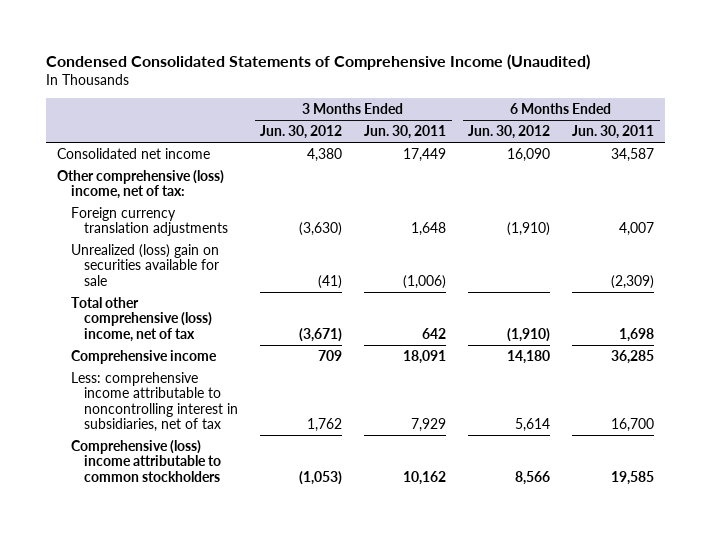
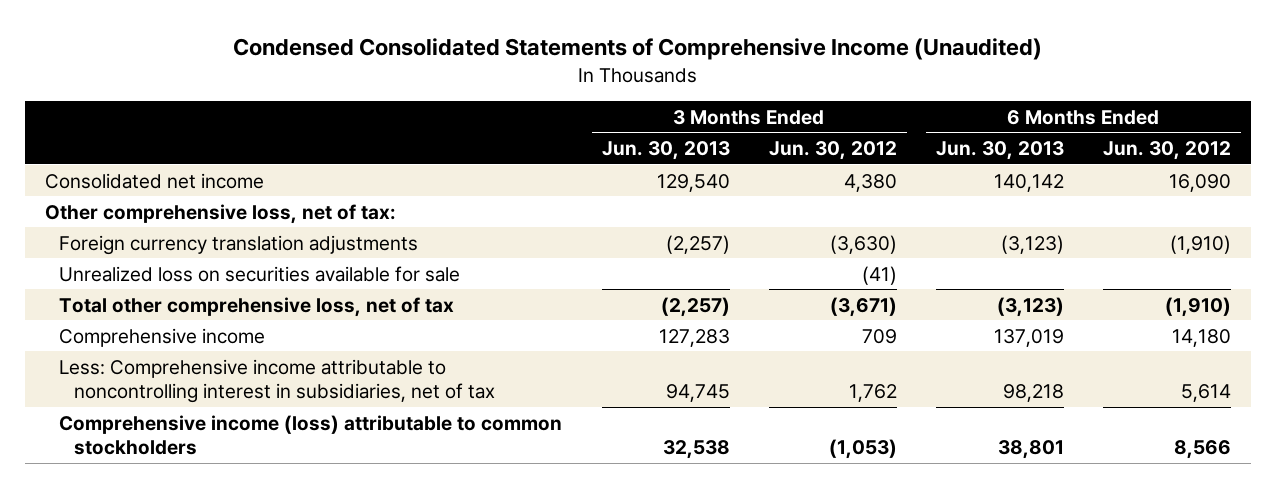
- | 3 Months Ended Jun. 30, 2012 | 3 Months Ended Jun. 30, 2011 | 6 Months Ended Jun. 30, 2012 | 6 Months Ended Jun. 30, 2011
+ | 3 Months Ended Jun. 30, 2013 | 3 Months Ended Jun. 30, 2012 | 6 Months Ended Jun. 30, 2013 | 6 Months Ended Jun. 30, 2012
- Other comprehensive (loss) income, net of tax:
+ Other comprehensive loss, net of tax:
- Unrealized (loss) gain on securities available for sale | (41) | (1,006) | | (2,309)
- Total other comprehensive (loss) income, net of tax | (3,671) | 642 | (1,910) | 1,698
+ Unrealized loss on securities available for sale | | (41) | |
+ Total other comprehensive loss, net of tax | (2,257) | (3,671) | (3,123) | (1,910)
- Less: comprehensive income attributable to noncontrolling interest in subsidiaries, net of tax | 1,762 | 7,929 | 5,614 | 16,700
- Comprehensive (loss) income attributable to common stockholders | (1,053) | 10,162 | 8,566 | 19,585
+ Less: Comprehensive income attributable to noncontrolling interest in subsidiaries, net of tax | 94,745 | 1,762 | 98,218 | 5,614
+ Comprehensive income (loss) attributable to common stockholders | 32,538 | (1,053) | 38,801 | 8,566

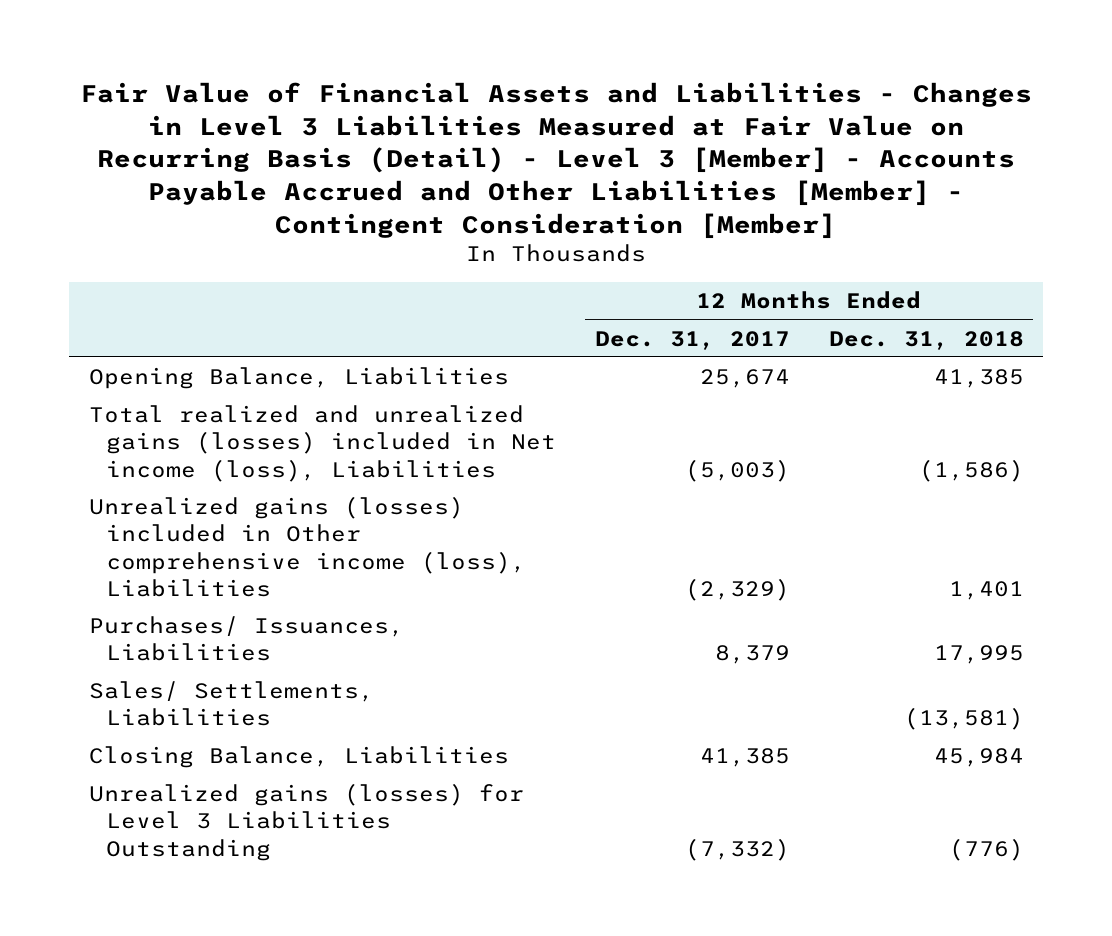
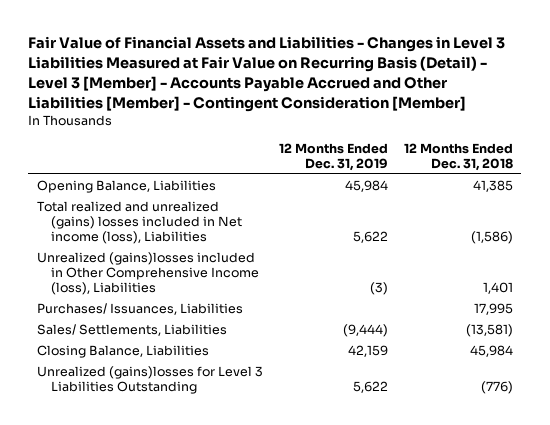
- | 12 Months Ended Dec. 31, 2017 | 12 Months Ended Dec. 31, 2018
+ | 12 Months Ended Dec. 31, 2019 | 12 Months Ended Dec. 31, 2018
- Total realized and unrealized gains (losses) included in Net income (loss), Liabilities | (5,003) | (1,586)
- Unrealized gains (losses) included in Other comprehensive income (loss), Liabilities | (2,329) | 1,401
+ Total realized and unrealized (gains) losses included in Net income (loss), Liabilities | 5,622 | (1,586)
+ Unrealized (gains)losses included in Other Comprehensive Income (loss), Liabilities | (3) | 1,401
- Unrealized gains (losses) for Level 3 Liabilities Outstanding | (7,332) | (776)
+ Unrealized (gains)losses for Level 3 Liabilities Outstanding | 5,622 | (776)

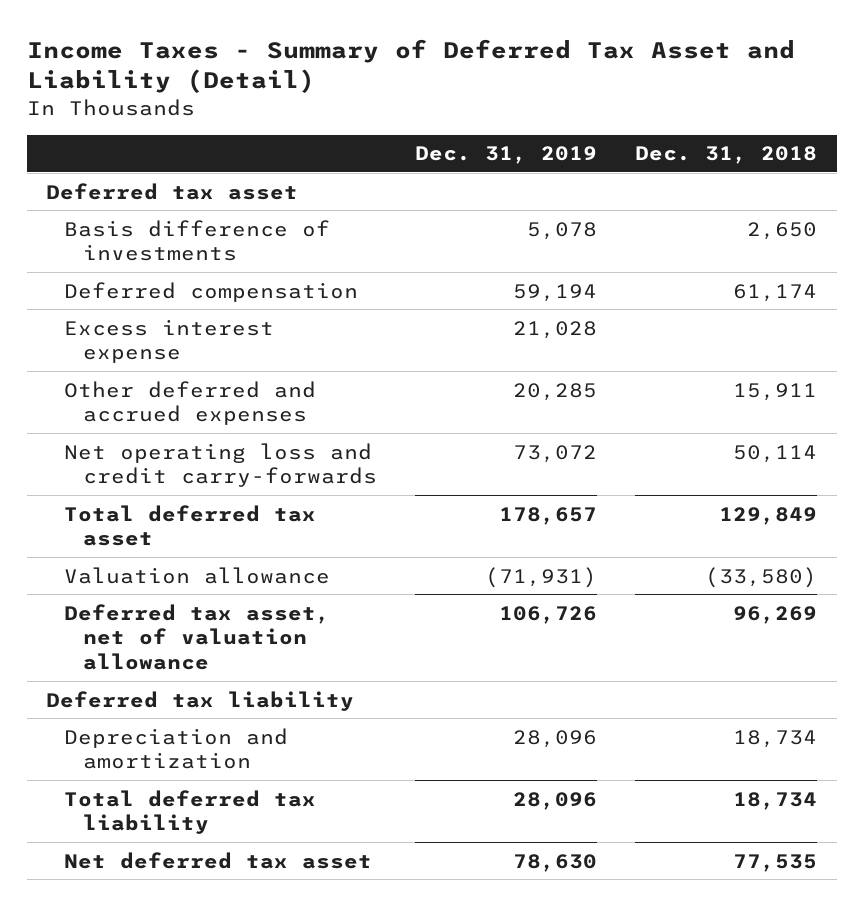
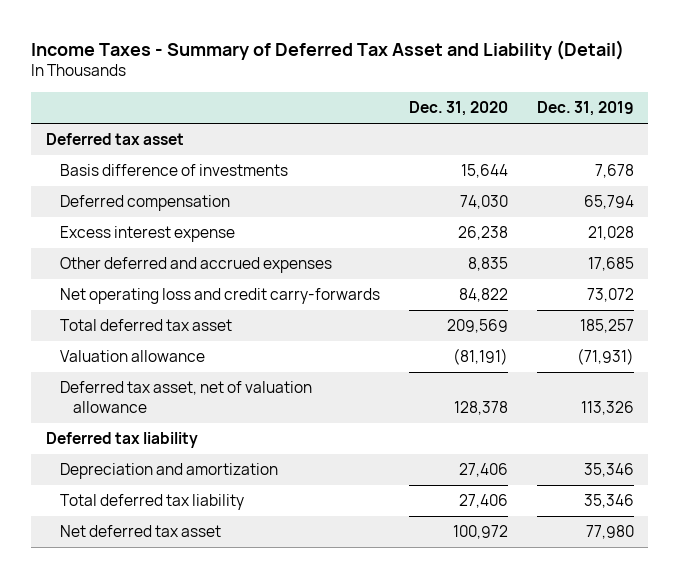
- | Dec. 31, 2019 | Dec. 31, 2018
+ | Dec. 31, 2020 | Dec. 31, 2019
- Basis difference of investments | 5,078 | 2,650
- Deferred compensation | 59,194 | 61,174
+ Basis difference of investments | 15,644 | 7,678
+ Deferred compensation | 74,030 | 65,794
- Other deferred and accrued expenses | 20,285 | 15,911
+ Other deferred and accrued expenses | 8,835 | 17,685
- Total deferred tax asset | 178,657 | 129,849
+ Total deferred tax asset | 209,569 | 185,257
- Deferred tax asset, net of valuation allowance | 106,726 | 96,269
+ Deferred tax asset, net of valuation allowance | 128,378 | 113,326
- Depreciation and amortization | 28,096 | 18,734
- Total deferred tax liability | 28,096 | 18,734
- Net deferred tax asset | 78,630 | 77,535
+ Depreciation and amortization | 27,406 | 35,346
+ Total deferred tax liability | 27,406 | 35,346
+ Net deferred tax asset | 100,972 | 77,980

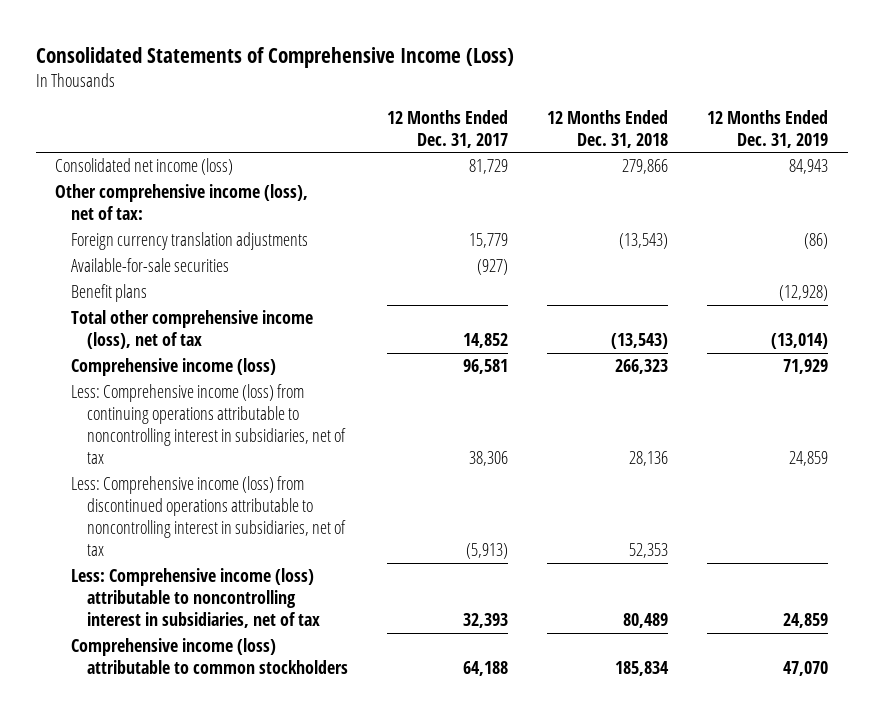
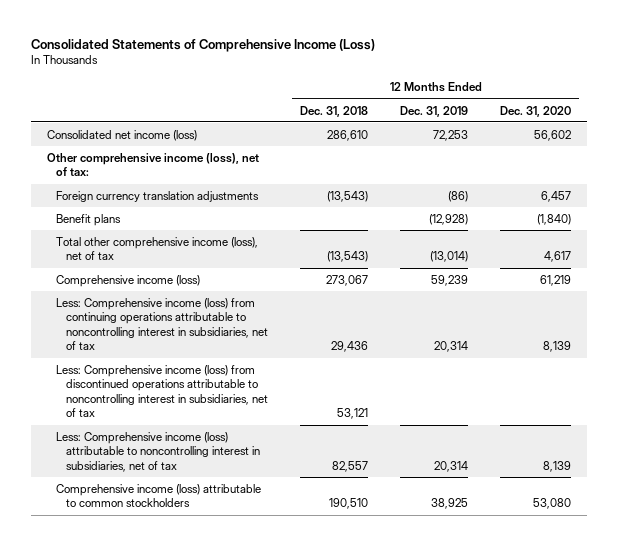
- | 12 Months Ended Dec. 31, 2017 | 12 Months Ended Dec. 31, 2018 | 12 Months Ended Dec. 31, 2019
+ | 12 Months Ended Dec. 31, 2018 | 12 Months Ended Dec. 31, 2019 | 12 Months Ended Dec. 31, 2020
- Consolidated net income (loss) | 81,729 | 279,866 | 84,943
+ Consolidated net income (loss) | 286,610 | 72,253 | 56,602
- Available-for-sale securities | (927) | |
- Comprehensive income (loss) | 96,581 | 266,323 | 71,929
- Less: Comprehensive income (loss) from continuing operations attributable to noncontrolling interest in subsidiaries, net of tax | 38,306 | 28,136 | 24,859
- Less: Comprehensive income (loss) from discontinued operations attributable to noncontrolling interest in subsidiaries, net of tax | (5,913) | 52,353 |
- Less: Comprehensive income (loss) attributable to noncontrolling interest in subsidiaries, net of tax | 32,393 | 80,489 | 24,859
- Comprehensive income (loss) attributable to common stockholders | 64,188 | 185,834 | 47,070
+ Comprehensive income (loss) | 273,067 | 59,239 | 61,219
+ Less: Comprehensive income (loss) from continuing operations attributable to noncontrolling interest in subsidiaries, net of tax | 29,436 | 20,314 | 8,139
+ Less: Comprehensive income (loss) from discontinued operations attributable to noncontrolling interest in subsidiaries, net of tax | 53,121 | |
+ Less: Comprehensive income (loss) attributable to noncontrolling interest in subsidiaries, net of tax | 82,557 | 20,314 | 8,139
+ Comprehensive income (loss) attributable to common stockholders | 190,510 | 38,925 | 53,080

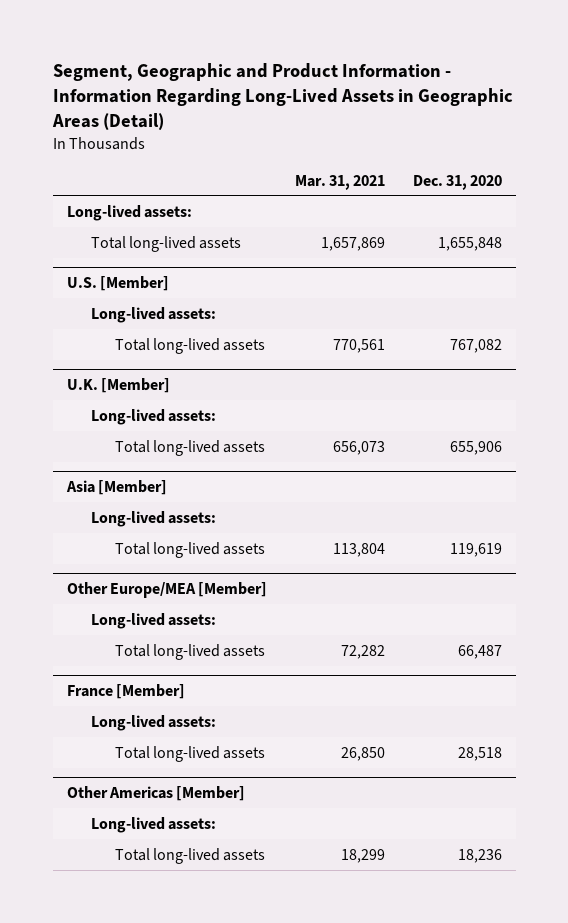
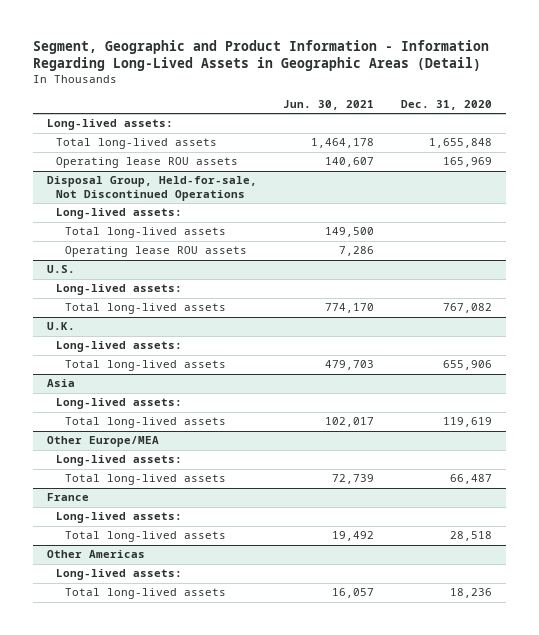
- | Mar. 31, 2021 | Dec. 31, 2020
+ | Jun. 30, 2021 | Dec. 31, 2020
- U.S. [Member]
+ Operating lease ROU assets | 140,607 | 165,969
+ Disposal Group, Held-for-sale, Not Discontinued Operations
+ Total long-lived assets | 149,500 |
+ Operating lease ROU assets | 7,286 |
+ U.S.
+ Long-lived assets:
- U.K. [Member]
+ U.K.
- Asia [Member]
+ Asia
- Other Europe/MEA [Member]
+ Other Europe/MEA
- France [Member]
+ France
- Other Americas [Member]
+ Other Americas

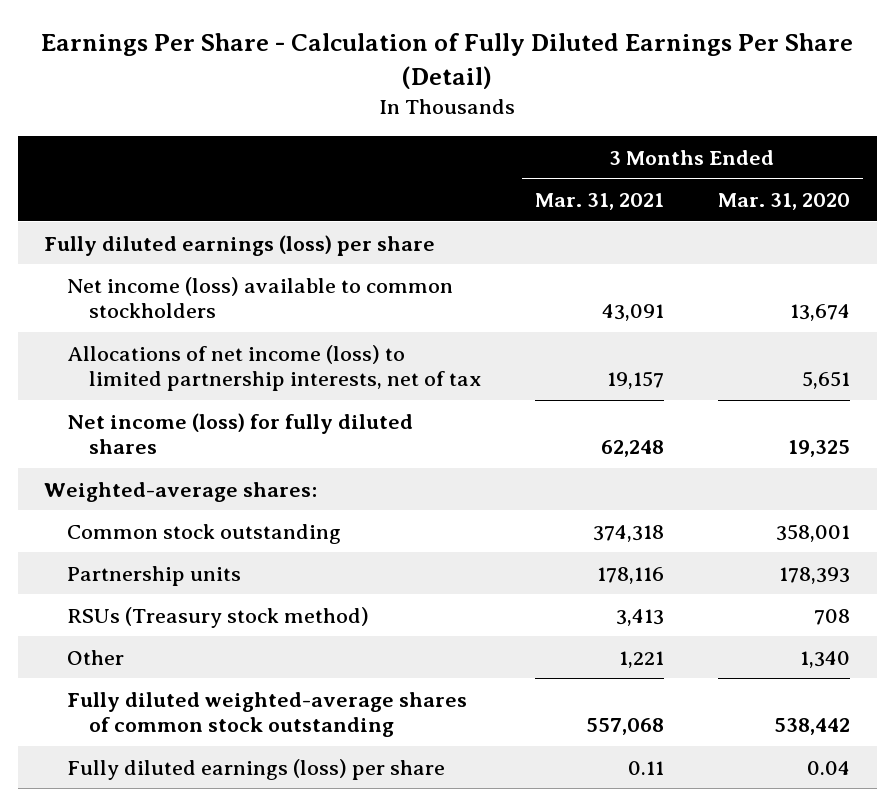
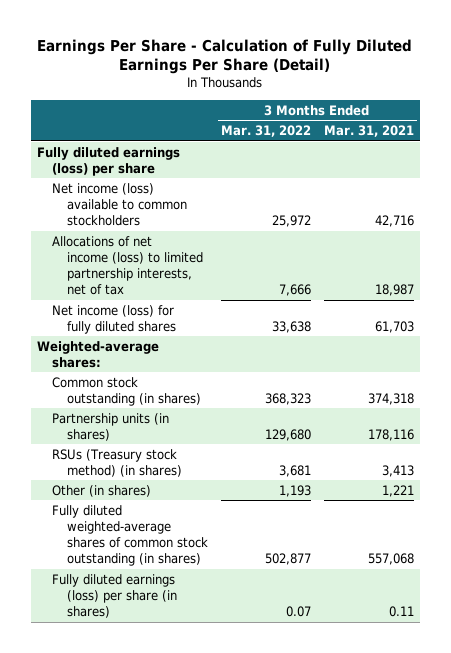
- | 3 Months Ended Mar. 31, 2021 | 3 Months Ended Mar. 31, 2020
+ | 3 Months Ended Mar. 31, 2022 | 3 Months Ended Mar. 31, 2021
- Net income (loss) available to common stockholders | 43,091 | 13,674
- Allocations of net income (loss) to limited partnership interests, net of tax | 19,157 | 5,651
- Net income (loss) for fully diluted shares | 62,248 | 19,325
+ Net income (loss) available to common stockholders | 25,972 | 42,716
+ Allocations of net income (loss) to limited partnership interests, net of tax | 7,666 | 18,987
+ Net income (loss) for fully diluted shares | 33,638 | 61,703
- Common stock outstanding | 374,318 | 358,001
- Partnership units | 178,116 | 178,393
- RSUs (Treasury stock method) | 3,413 | 708
- Other | 1,221 | 1,340
- Fully diluted weighted-average shares of common stock outstanding | 557,068 | 538,442
- Fully diluted earnings (loss) per share | 0.11 | 0.04
+ Common stock outstanding (in shares) | 368,323 | 374,318
+ Partnership units (in shares) | 129,680 | 178,116
+ RSUs (Treasury stock method) (in shares) | 3,681 | 3,413
+ Other (in shares) | 1,193 | 1,221
+ Fully diluted weighted-average shares of common stock outstanding (in shares) | 502,877 | 557,068
+ Fully diluted earnings (loss) per share (in shares) | 0.07 | 0.11

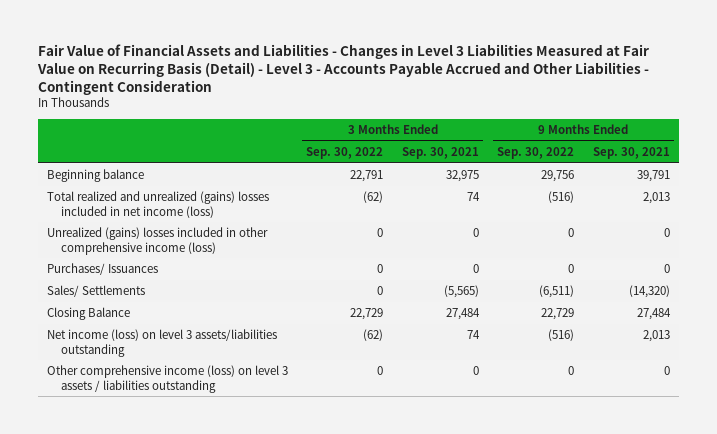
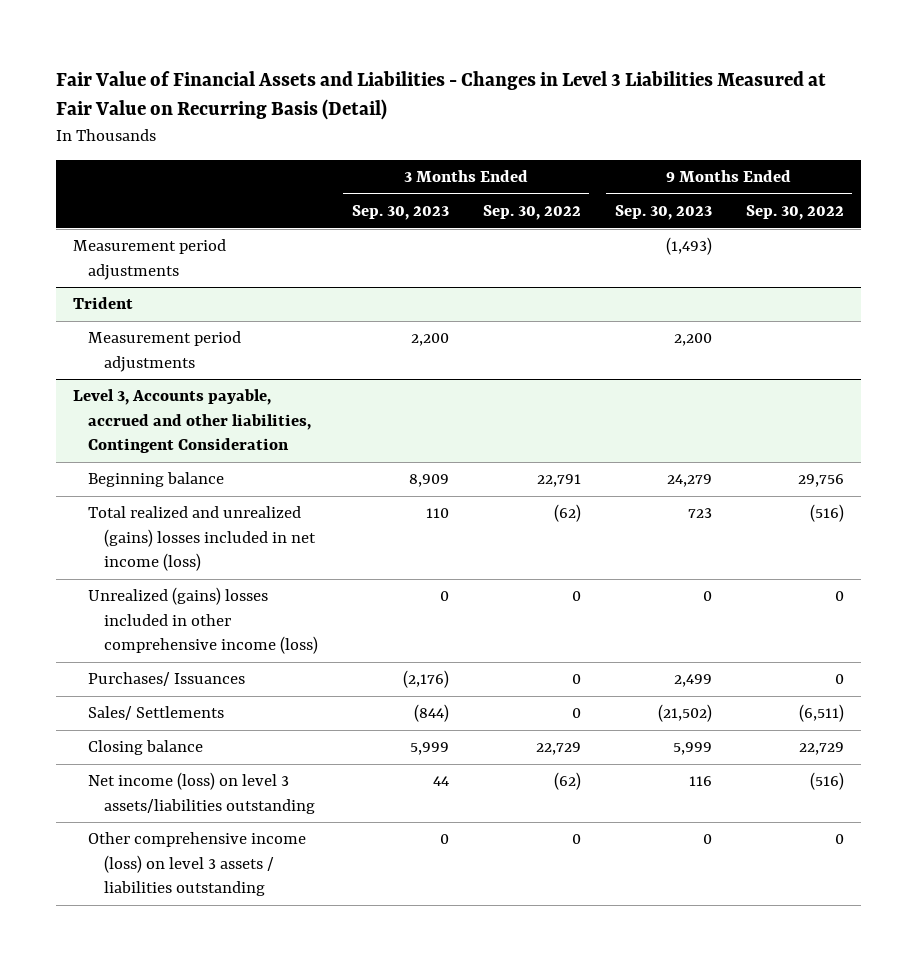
- Fair Value of Financial Assets and Liabilities - Changes in Level 3 Liabilities Measured at Fair Value on Recurring Basis (Detail) - Level 3 - Accounts Payable Accrued and Other Liabilities - Contingent Consideration
+ Fair Value of Financial Assets and Liabilities - Changes in Level 3 Liabilities Measured at Fair Value on Recurring Basis (Detail)
- | 3 Months Ended Sep. 30, 2022 | 3 Months Ended Sep. 30, 2021 | 9 Months Ended Sep. 30, 2022 | 9 Months Ended Sep. 30, 2021
+ | 3 Months Ended Sep. 30, 2023 | 3 Months Ended Sep. 30, 2022 | 9 Months Ended Sep. 30, 2023 | 9 Months Ended Sep. 30, 2022
+ Measurement period adjustments | | | (1,493) |
+ Trident
+ Measurement period adjustments | 2,200 | | 2,200 |
+ Level 3, Accounts payable, accrued and other liabilities, Contingent Consideration
- Closing Balance | 22,729 | 27,484 | 22,729 | 27,484
+ Closing balance | 5,999 | 22,729 | 5,999 | 22,729

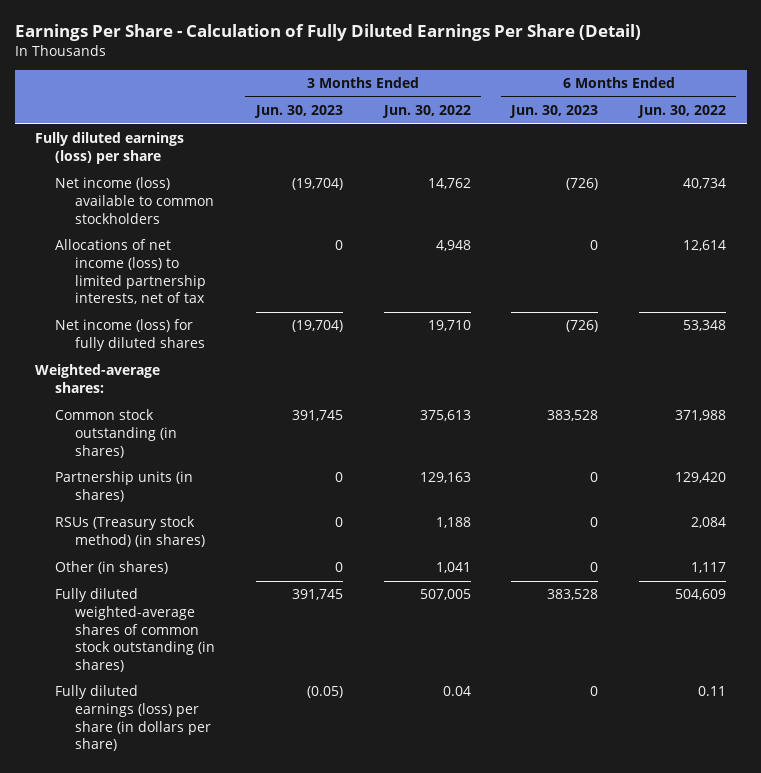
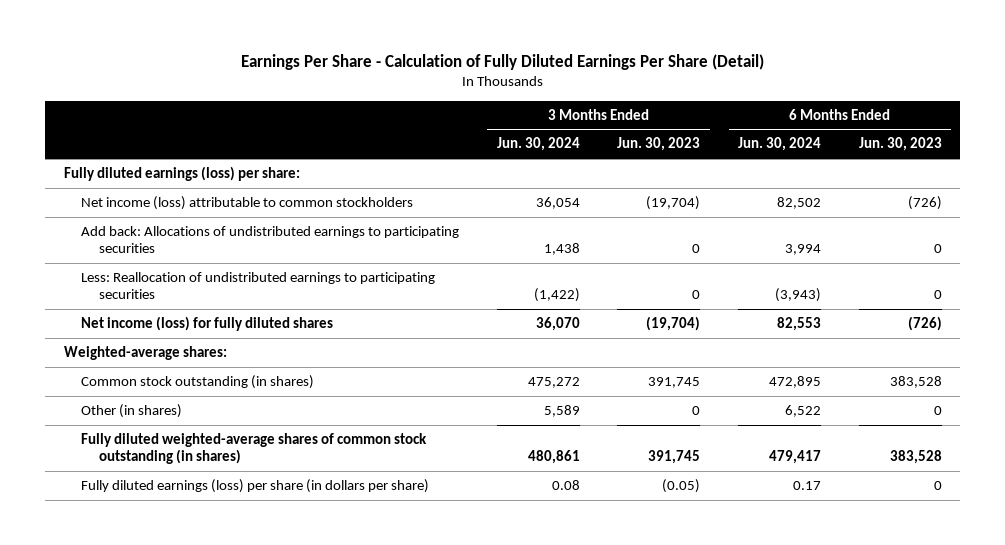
- | 3 Months Ended Jun. 30, 2023 | 3 Months Ended Jun. 30, 2022 | 6 Months Ended Jun. 30, 2023 | 6 Months Ended Jun. 30, 2022
+ | 3 Months Ended Jun. 30, 2024 | 3 Months Ended Jun. 30, 2023 | 6 Months Ended Jun. 30, 2024 | 6 Months Ended Jun. 30, 2023
- Fully diluted earnings (loss) per share
- Net income (loss) available to common stockholders | (19,704) | 14,762 | (726) | 40,734
- Allocations of net income (loss) to limited partnership interests, net of tax | 0 | 4,948 | 0 | 12,614
+ Fully diluted earnings (loss) per share:
+ Net income (loss) attributable to common stockholders | 36,054 | (19,704) | 82,502 | (726)
+ Add back: Allocations of undistributed earnings to participating securities | 1,438 | 0 | 3,994 | 0
+ Less: Reallocation of undistributed earnings to participating securities | (1,422) | 0 | (3,943) | 0
- Partnership units (in shares) | 0 | 129,163 | 0 | 129,420
- RSUs (Treasury stock method) (in shares) | 0 | 1,188 | 0 | 2,084

